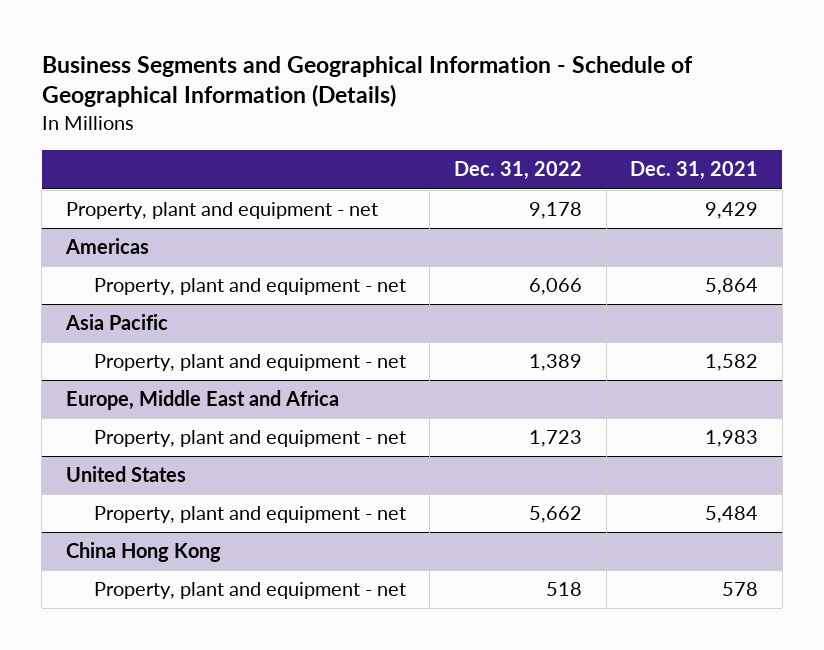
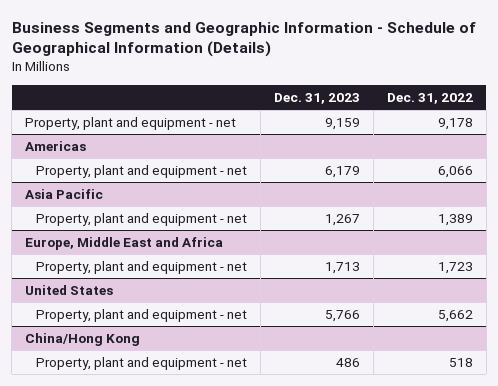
- Business Segments and Geographical Information - Schedule of Geographical Information (Details)
+ Business Segments and Geographic Information - Schedule of Geographical Information (Details)
- | Dec. 31, 2022 | Dec. 31, 2021
+ | Dec. 31, 2023 | Dec. 31, 2022
- China Hong Kong
+ China/Hong Kong

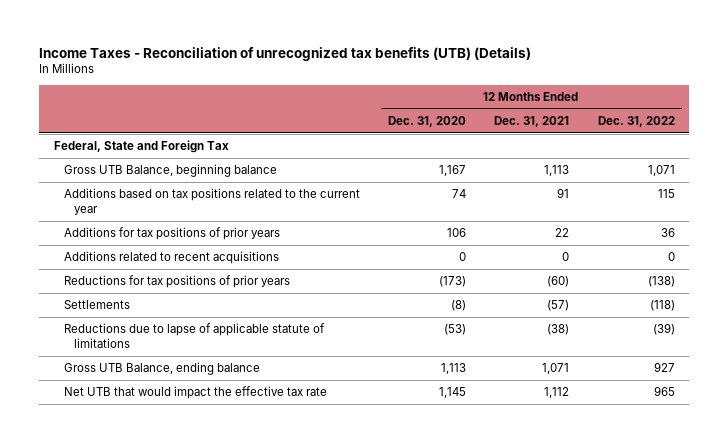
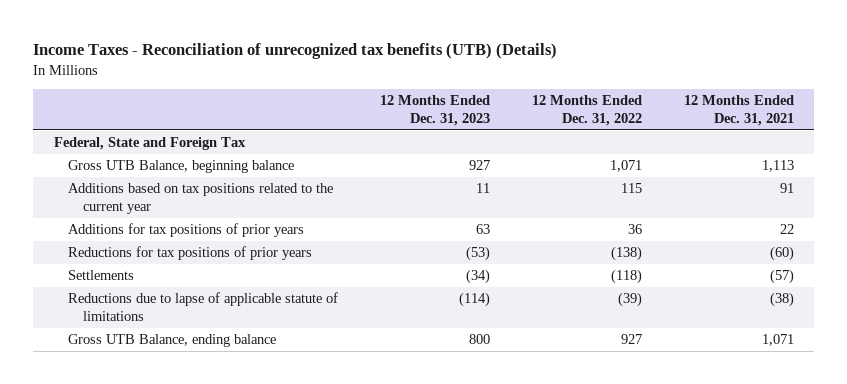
- | 12 Months Ended Dec. 31, 2020 | 12 Months Ended Dec. 31, 2021 | 12 Months Ended Dec. 31, 2022
+ | 12 Months Ended Dec. 31, 2023 | 12 Months Ended Dec. 31, 2022 | 12 Months Ended Dec. 31, 2021
- Additions related to recent acquisitions | 0 | 0 | 0
- Net UTB that would impact the effective tax rate | 1,145 | 1,112 | 965

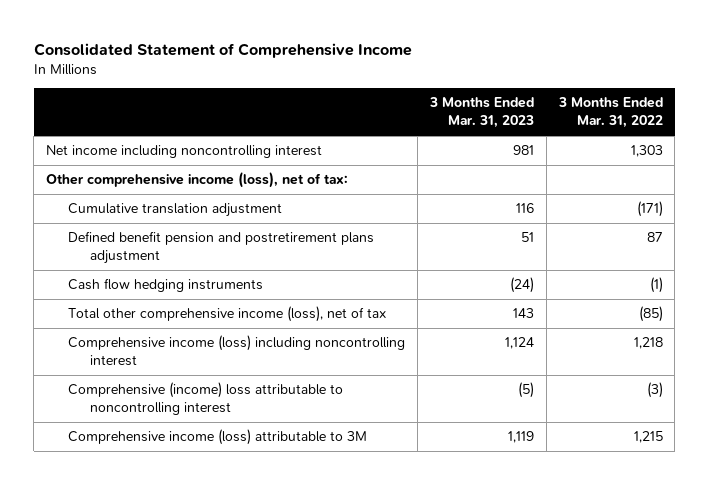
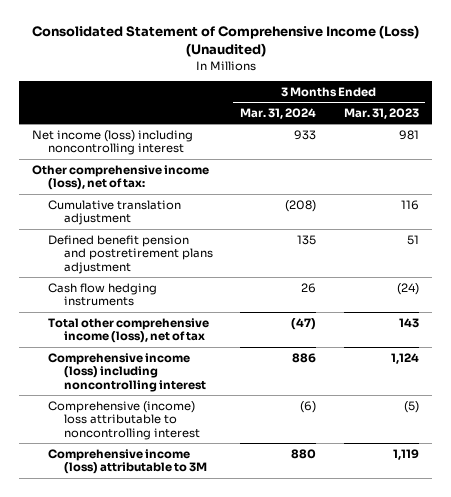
- Consolidated Statement of Comprehensive Income
+ Consolidated Statement of Comprehensive Income (Loss) (Unaudited)
- | 3 Months Ended Mar. 31, 2023 | 3 Months Ended Mar. 31, 2022
+ | 3 Months Ended Mar. 31, 2024 | 3 Months Ended Mar. 31, 2023
- Net income including noncontrolling interest | 981 | 1,303
+ Net income (loss) including noncontrolling interest | 933 | 981

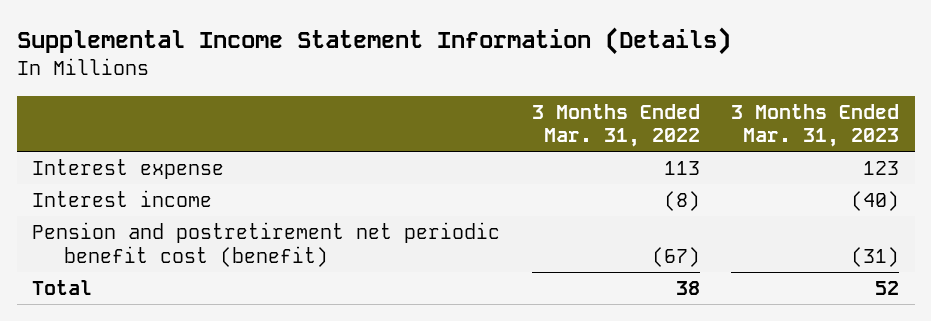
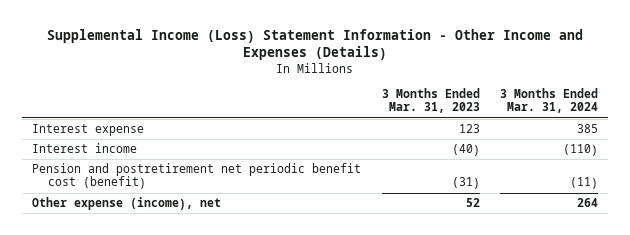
- Supplemental Income Statement Information (Details)
+ Supplemental Income (Loss) Statement Information - Other Income and Expenses (Details)
- | 3 Months Ended Mar. 31, 2022 | 3 Months Ended Mar. 31, 2023
+ | 3 Months Ended Mar. 31, 2023 | 3 Months Ended Mar. 31, 2024
- Total | 38 | 52
+ Other expense (income), net | 52 | 264

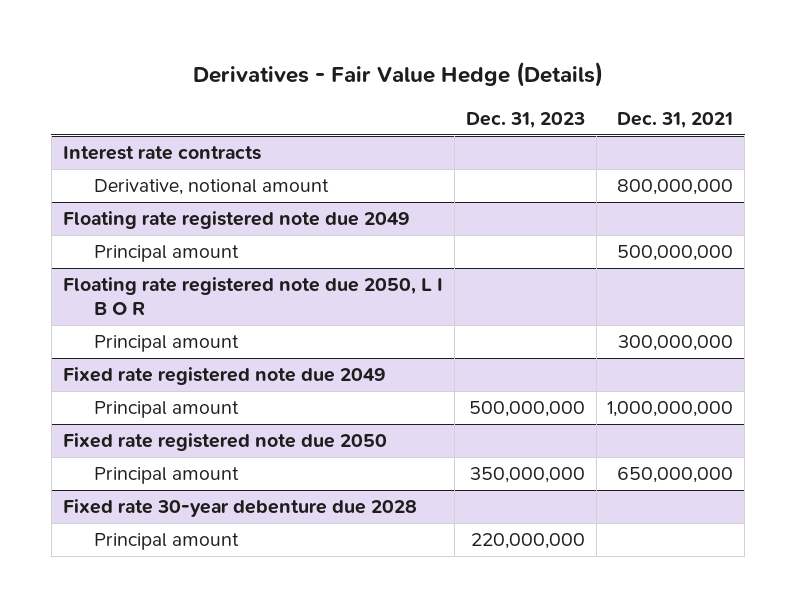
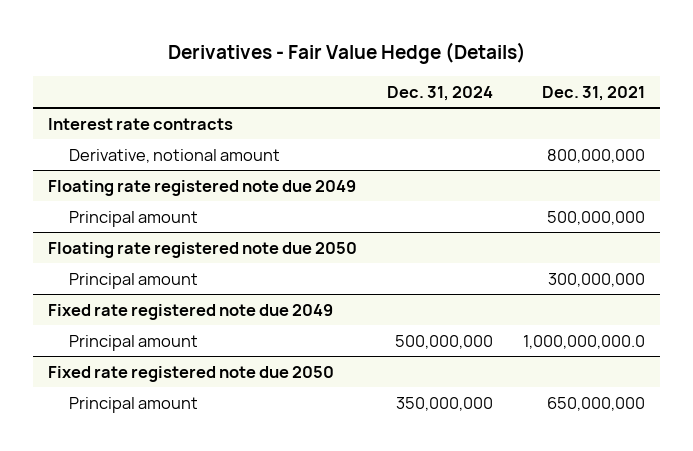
- | Dec. 31, 2023 | Dec. 31, 2021
+ | Dec. 31, 2024 | Dec. 31, 2021
- Floating rate registered note due 2050, L I B O R
+ Floating rate registered note due 2050
@ Fixed rate registered note due 2049
- Principal amount | 500,000,000 | 1,000,000,000
+ Principal amount | 500,000,000 | 1,000,000,000.0
- Fixed rate 30-year debenture due 2028
- Principal amount | 220,000,000 |

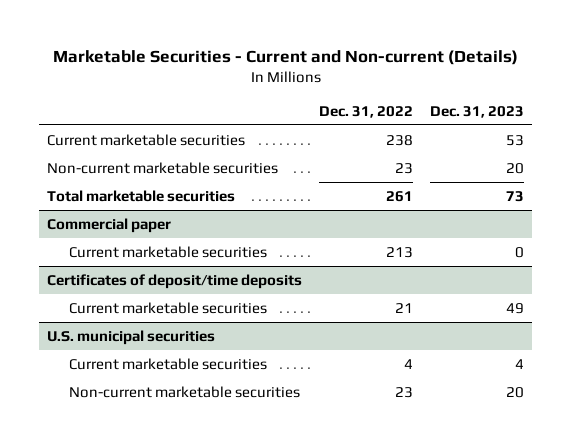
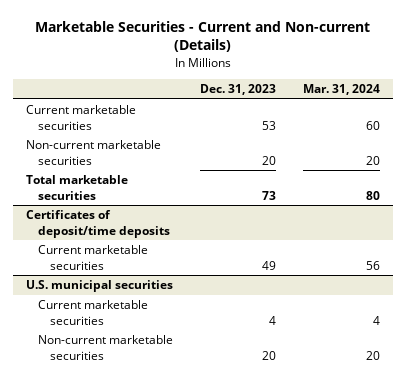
- | Dec. 31, 2022 | Dec. 31, 2023
+ | Dec. 31, 2023 | Mar. 31, 2024
- Commercial paper
- Current marketable securities | 213 | 0

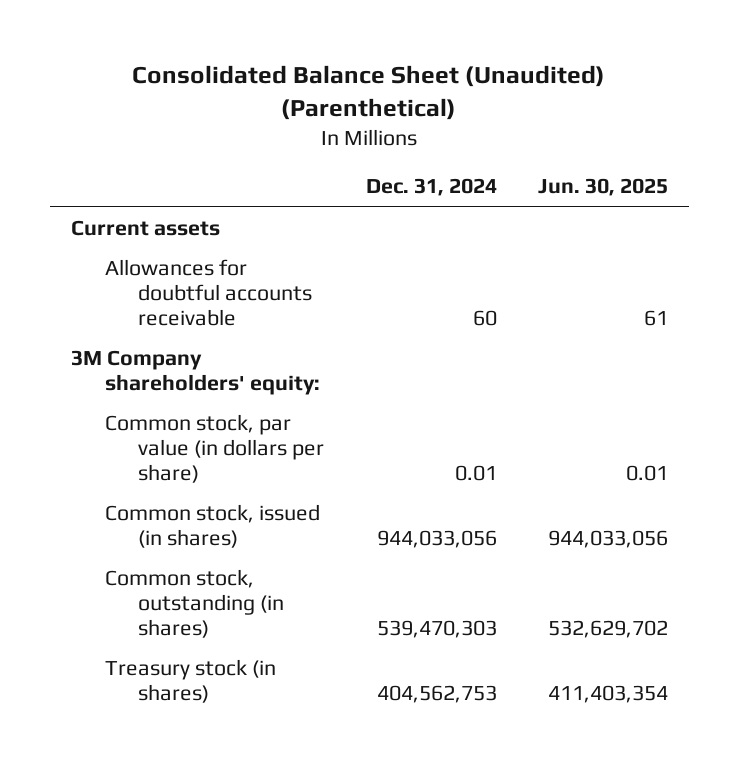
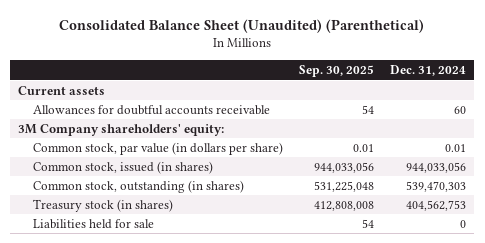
- | Dec. 31, 2024 | Jun. 30, 2025
+ | Sep. 30, 2025 | Dec. 31, 2024
+ Liabilities held for sale | 54 | 0

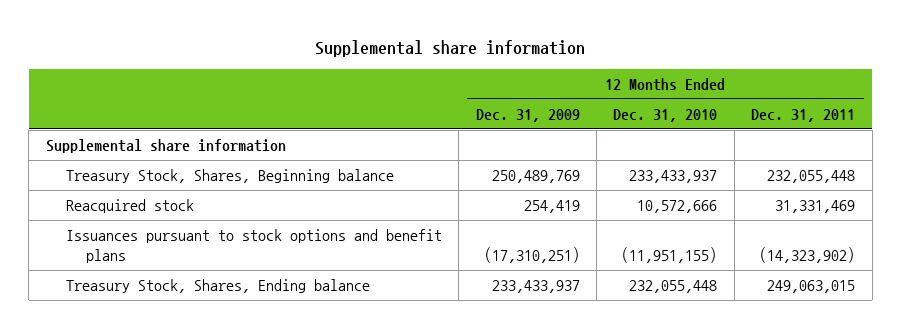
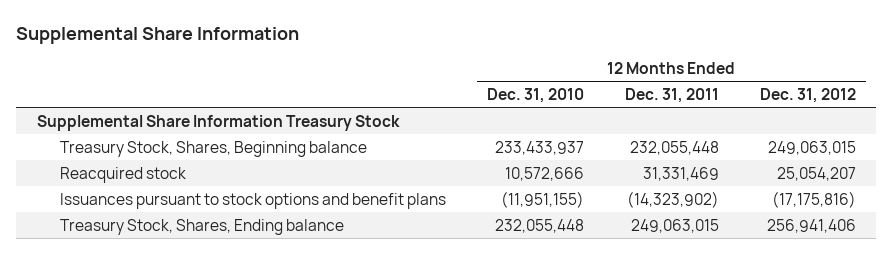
- Supplemental share information
+ Supplemental Share Information
- | 12 Months Ended Dec. 31, 2009 | 12 Months Ended Dec. 31, 2010 | 12 Months Ended Dec. 31, 2011
+ | 12 Months Ended Dec. 31, 2010 | 12 Months Ended Dec. 31, 2011 | 12 Months Ended Dec. 31, 2012
- Supplemental share information
+ Supplemental Share Information Treasury Stock

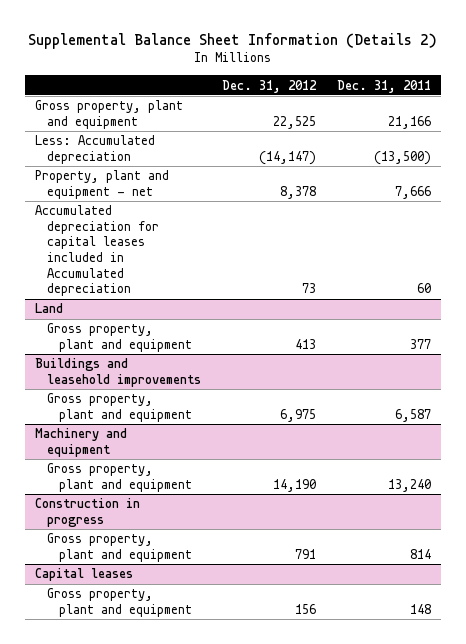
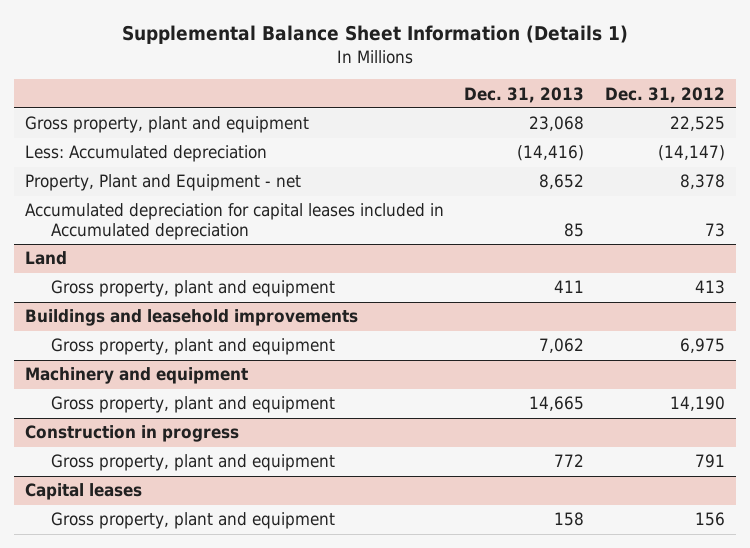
- Supplemental Balance Sheet Information (Details 2)
+ Supplemental Balance Sheet Information (Details 1)
- | Dec. 31, 2012 | Dec. 31, 2011
+ | Dec. 31, 2013 | Dec. 31, 2012
- Property, plant and equipment - net | 8,378 | 7,666
+ Property, Plant and Equipment - net | 8,652 | 8,378

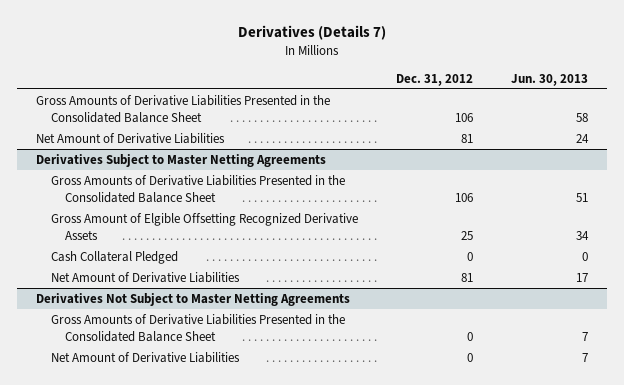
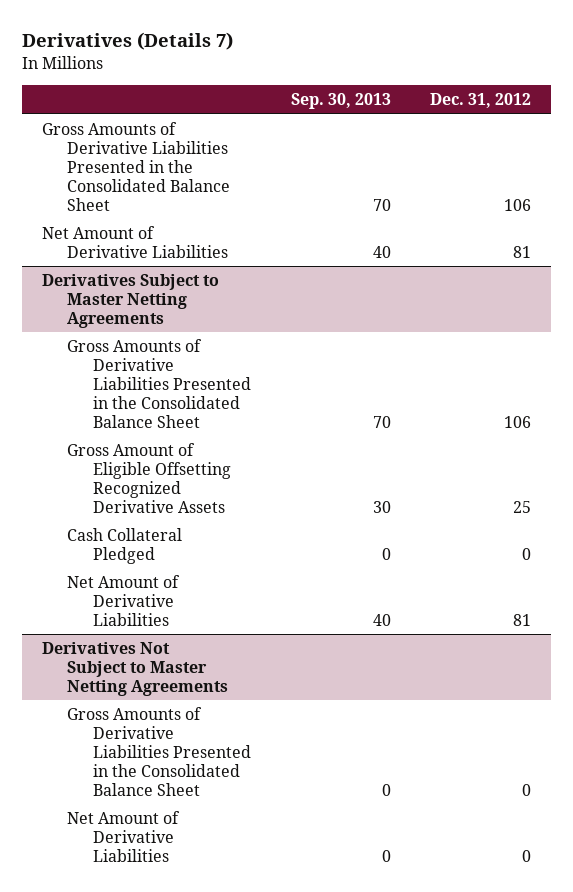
- | Dec. 31, 2012 | Jun. 30, 2013
+ | Sep. 30, 2013 | Dec. 31, 2012
@ Derivatives Subject to Master Netting Agreements
- Gross Amount of Elgible Offsetting Recognized Derivative Assets | 25 | 34
+ Gross Amount of Eligible Offsetting Recognized Derivative Assets | 30 | 25

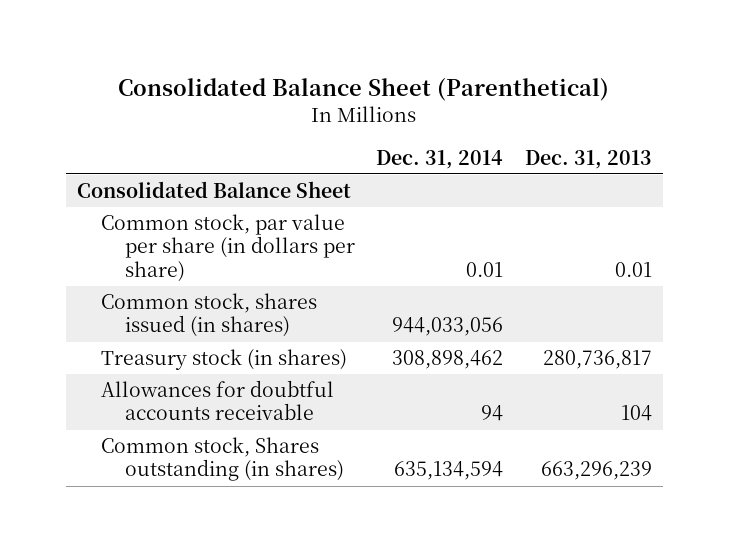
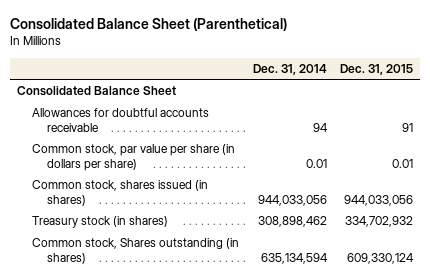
- | Dec. 31, 2014 | Dec. 31, 2013
+ | Dec. 31, 2014 | Dec. 31, 2015
moved up: Allowances for doubtful accounts receivable | 94 | 91

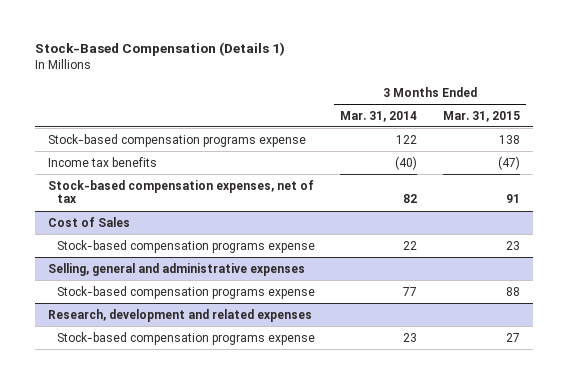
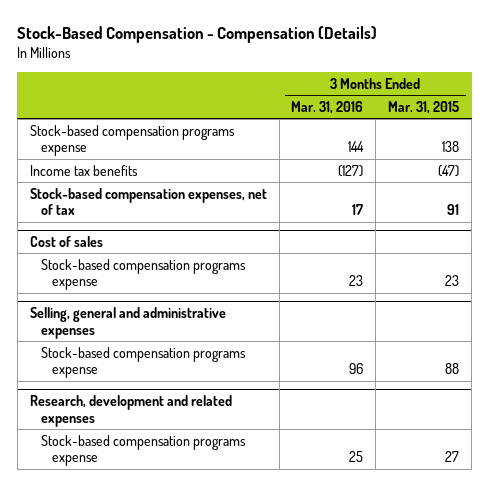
- Stock-Based Compensation (Details 1)
+ Stock-Based Compensation - Compensation (Details)
- | 3 Months Ended Mar. 31, 2014 | 3 Months Ended Mar. 31, 2015
+ | 3 Months Ended Mar. 31, 2016 | 3 Months Ended Mar. 31, 2015
- Cost of Sales
+ Cost of sales

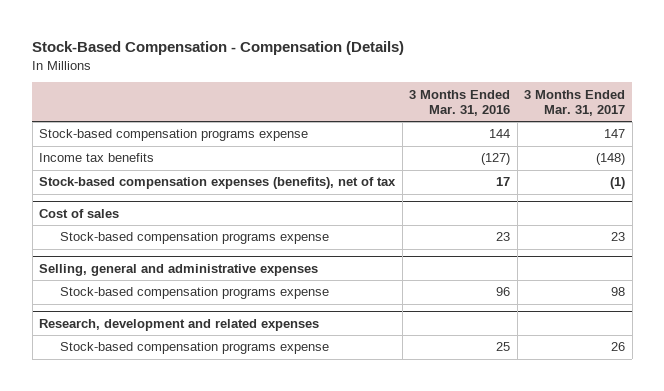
- | 3 Months Ended Mar. 31, 2016 | 3 Months Ended Mar. 31, 2015
+ | 3 Months Ended Mar. 31, 2016 | 3 Months Ended Mar. 31, 2017
- Stock-based compensation expenses, net of tax | 17 | 91
+ Stock-based compensation expenses (benefits), net of tax | 17 | (1)

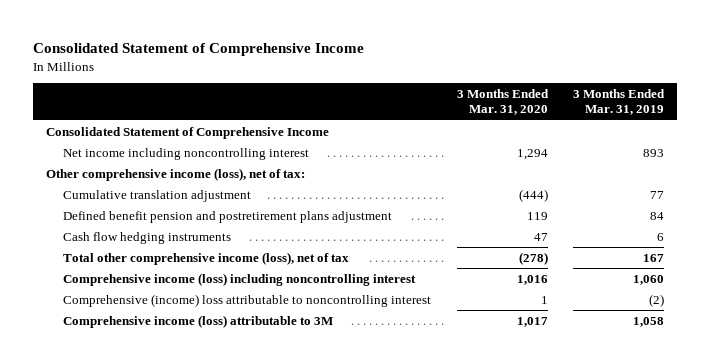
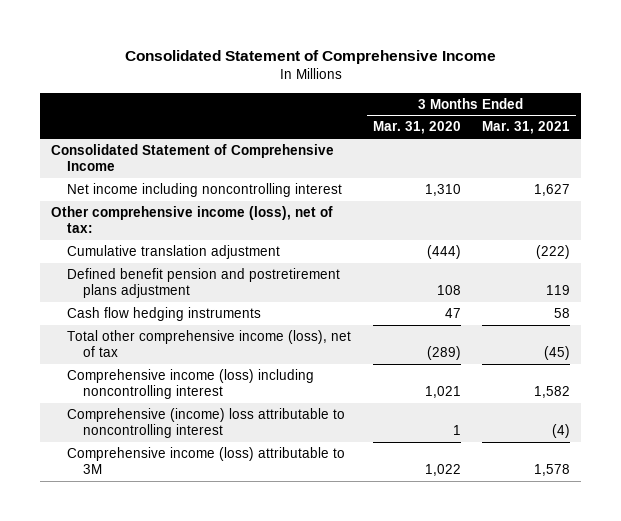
- | 3 Months Ended Mar. 31, 2020 | 3 Months Ended Mar. 31, 2019
+ | 3 Months Ended Mar. 31, 2020 | 3 Months Ended Mar. 31, 2021
- Net income including noncontrolling interest | 1,294 | 893
+ Net income including noncontrolling interest | 1,310 | 1,627
- Defined benefit pension and postretirement plans adjustment | 119 | 84
+ Defined benefit pension and postretirement plans adjustment | 108 | 119
- Total other comprehensive income (loss), net of tax | (278) | 167
- Comprehensive income (loss) including noncontrolling interest | 1,016 | 1,060
+ Total other comprehensive income (loss), net of tax | (289) | (45)
+ Comprehensive income (loss) including noncontrolling interest | 1,021 | 1,582
- Comprehensive income (loss) attributable to 3M | 1,017 | 1,058
+ Comprehensive income (loss) attributable to 3M | 1,022 | 1,578

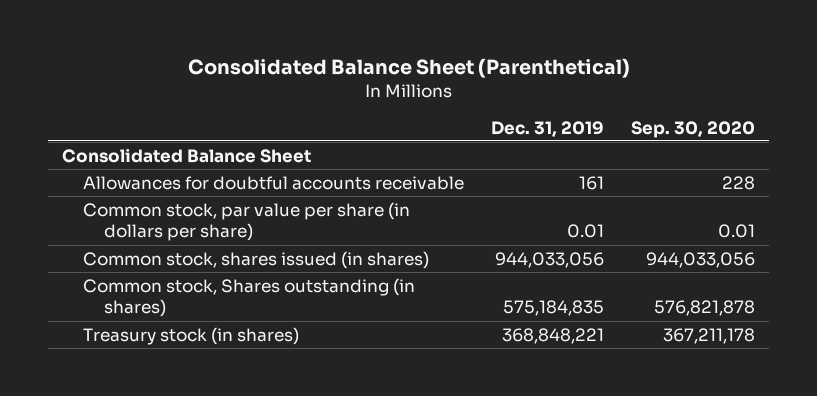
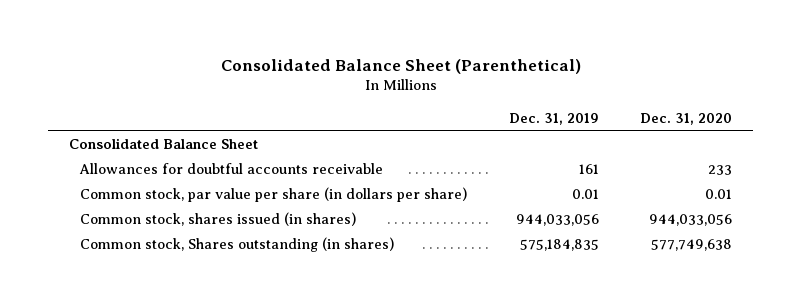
- | Dec. 31, 2019 | Sep. 30, 2020
+ | Dec. 31, 2019 | Dec. 31, 2020
- Treasury stock (in shares) | 368,848,221 | 367,211,178

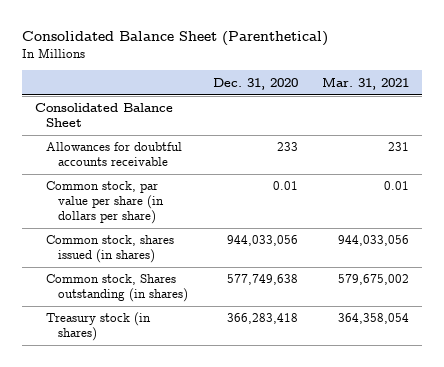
- | Dec. 31, 2019 | Dec. 31, 2020
+ | Dec. 31, 2020 | Mar. 31, 2021
+ Treasury stock (in shares) | 366,283,418 | 364,358,054

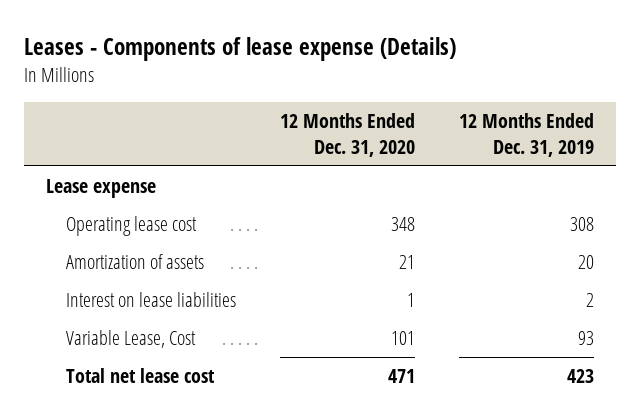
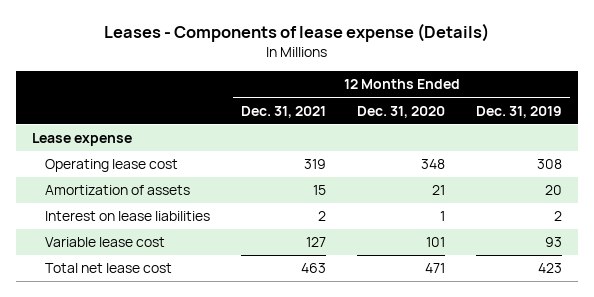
- | 12 Months Ended Dec. 31, 2020 | 12 Months Ended Dec. 31, 2019
+ | 12 Months Ended Dec. 31, 2021 | 12 Months Ended Dec. 31, 2020 | 12 Months Ended Dec. 31, 2019
- Variable Lease, Cost | 101 | 93
+ Variable lease cost | 127 | 101 | 93

